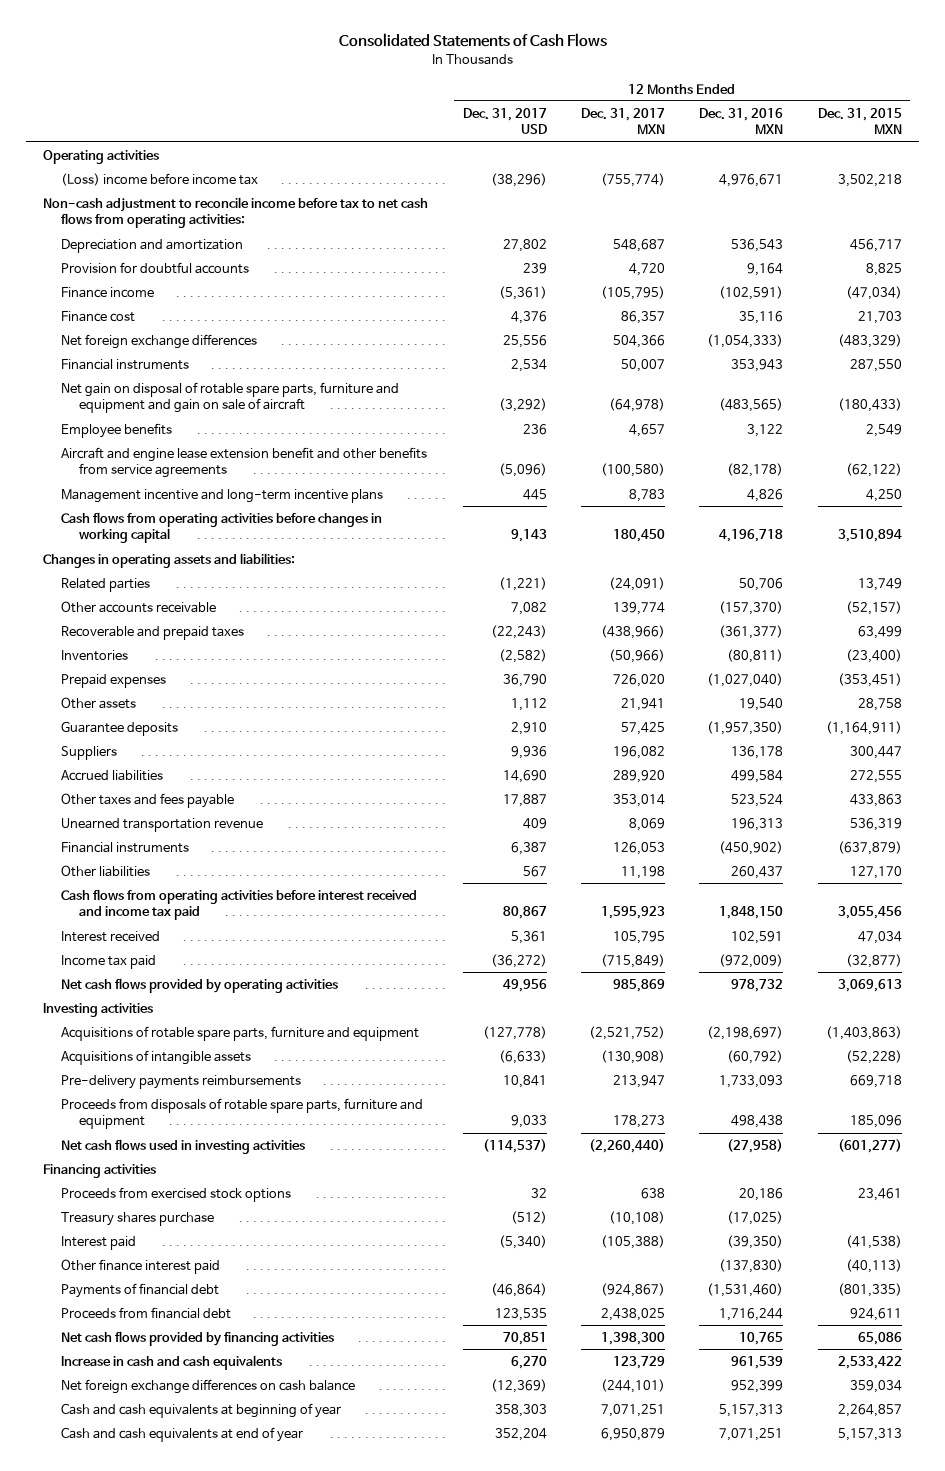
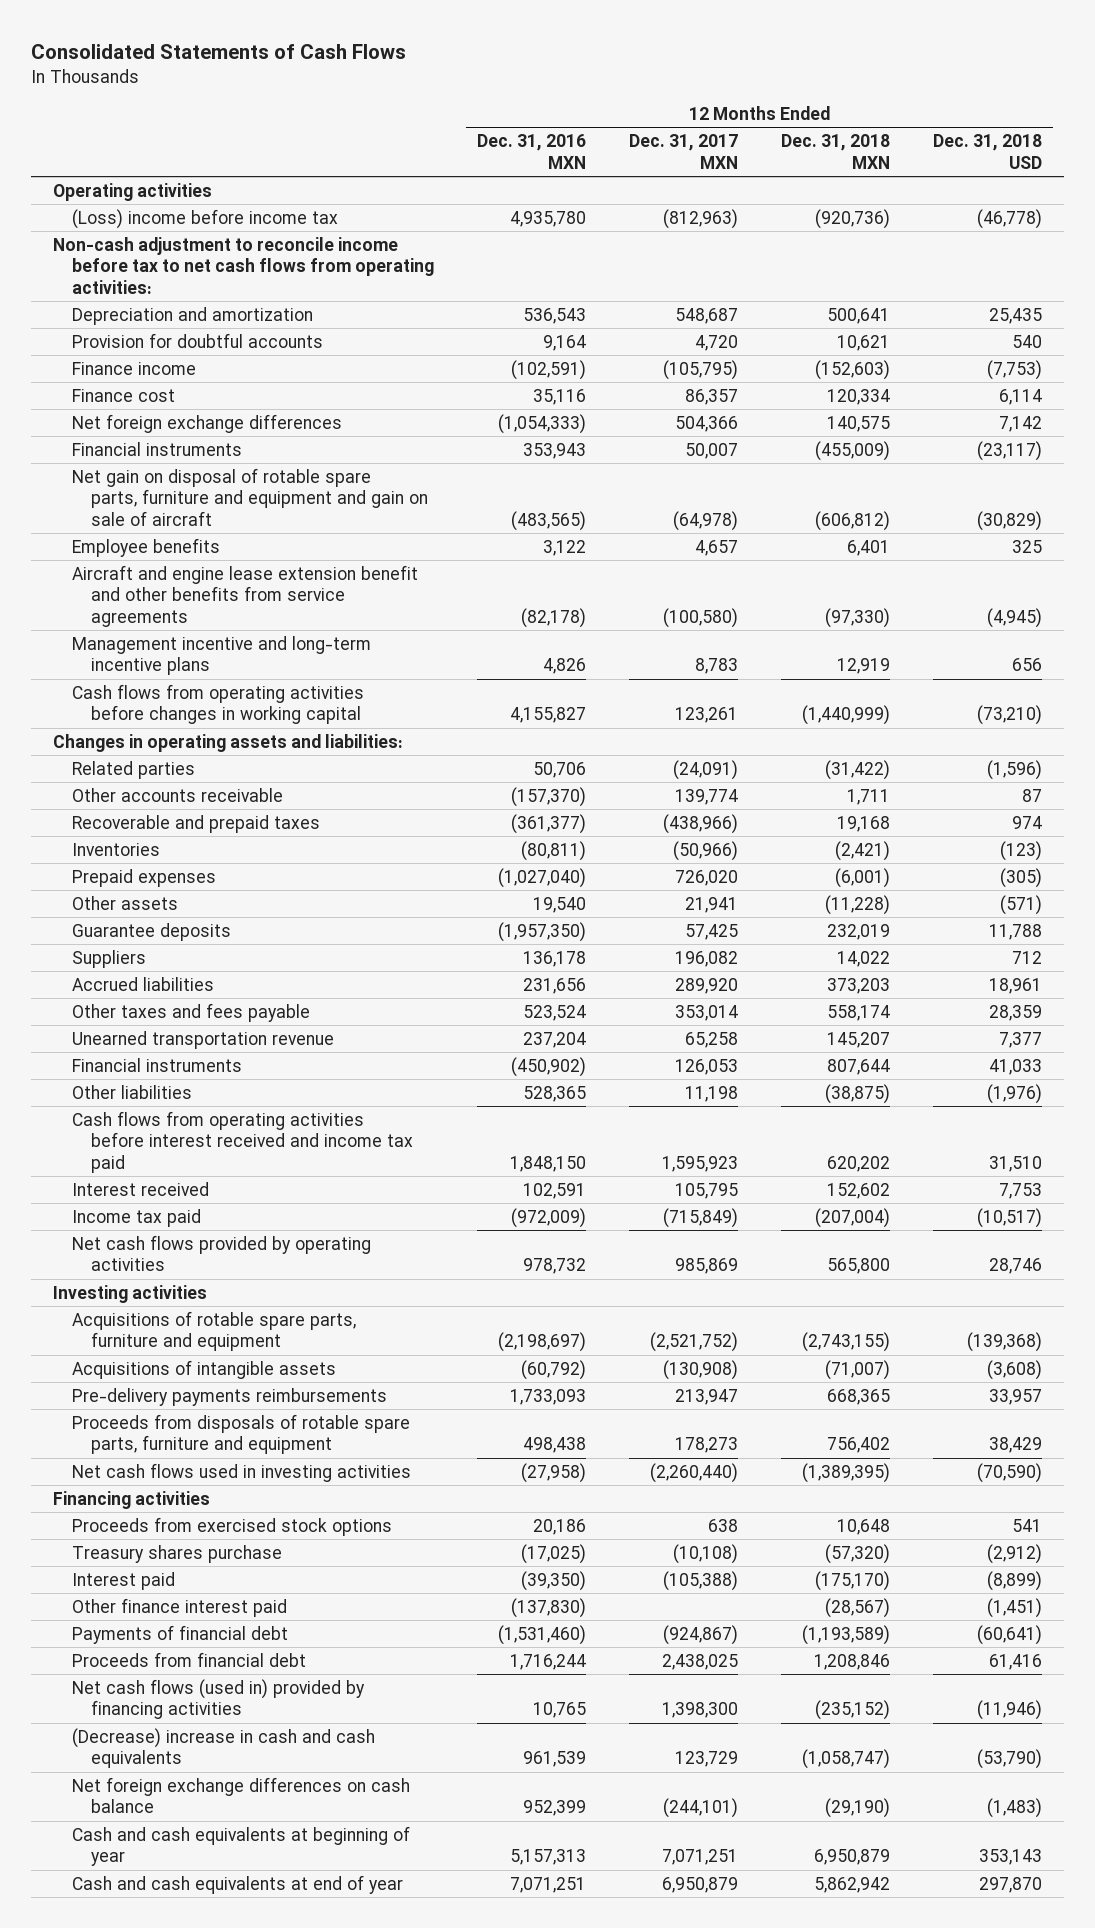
- | 12 Months Ended Dec. 31, 2017 USD | 12 Months Ended Dec. 31, 2017 MXN | 12 Months Ended Dec. 31, 2016 MXN | 12 Months Ended Dec. 31, 2015 MXN
+ | 12 Months Ended Dec. 31, 2016 MXN | 12 Months Ended Dec. 31, 2017 MXN | 12 Months Ended Dec. 31, 2018 MXN | 12 Months Ended Dec. 31, 2018 USD
- (Loss) income before income tax | (38,296) | (755,774) | 4,976,671 | 3,502,218
+ (Loss) income before income tax | 4,935,780 | (812,963) | (920,736) | (46,778)
- Cash flows from operating activities before changes in working capital | 9,143 | 180,450 | 4,196,718 | 3,510,894
+ Cash flows from operating activities before changes in working capital | 4,155,827 | 123,261 | (1,440,999) | (73,210)
- Accrued liabilities | 14,690 | 289,920 | 499,584 | 272,555
+ Accrued liabilities | 231,656 | 289,920 | 373,203 | 18,961
- Unearned transportation revenue | 409 | 8,069 | 196,313 | 536,319
+ Unearned transportation revenue | 237,204 | 65,258 | 145,207 | 7,377
- Other liabilities | 567 | 11,198 | 260,437 | 127,170
+ Other liabilities | 528,365 | 11,198 | (38,875) | (1,976)
- Net cash flows provided by financing activities | 70,851 | 1,398,300 | 10,765 | 65,086
- Increase in cash and cash equivalents | 6,270 | 123,729 | 961,539 | 2,533,422
+ Net cash flows (used in) provided by financing activities | 10,765 | 1,398,300 | (235,152) | (11,946)
+ (Decrease) increase in cash and cash equivalents | 961,539 | 123,729 | (1,058,747) | (53,790)

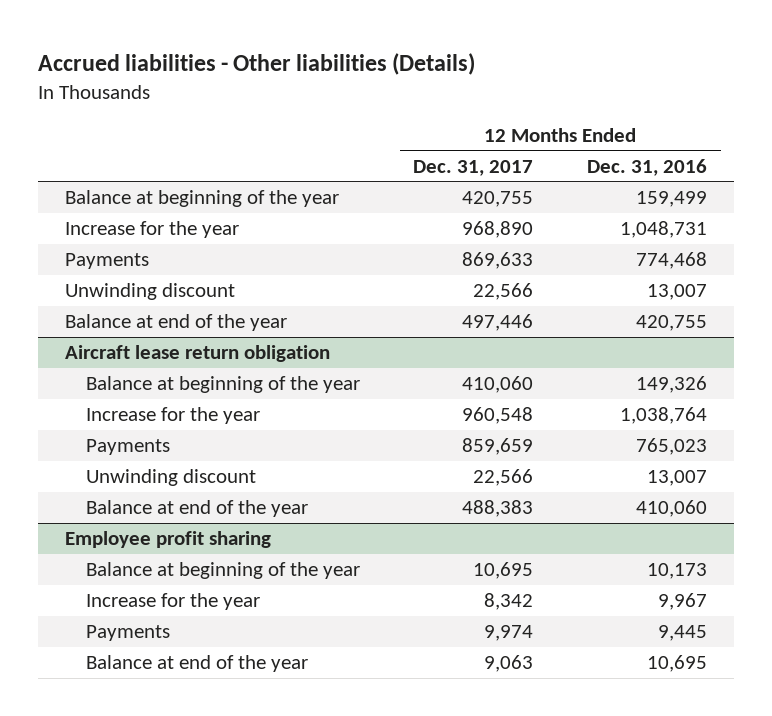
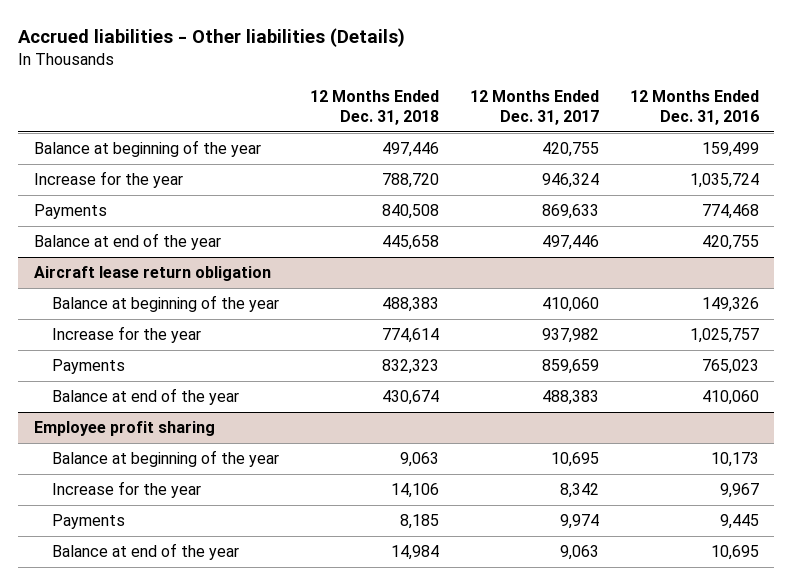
- | 12 Months Ended Dec. 31, 2017 | 12 Months Ended Dec. 31, 2016
+ | 12 Months Ended Dec. 31, 2018 | 12 Months Ended Dec. 31, 2017 | 12 Months Ended Dec. 31, 2016
- Increase for the year | 968,890 | 1,048,731
+ Increase for the year | 788,720 | 946,324 | 1,035,724
- Unwinding discount | 22,566 | 13,007
@ Aircraft lease return obligation
- Increase for the year | 960,548 | 1,038,764
+ Increase for the year | 774,614 | 937,982 | 1,025,757
- Unwinding discount | 22,566 | 13,007

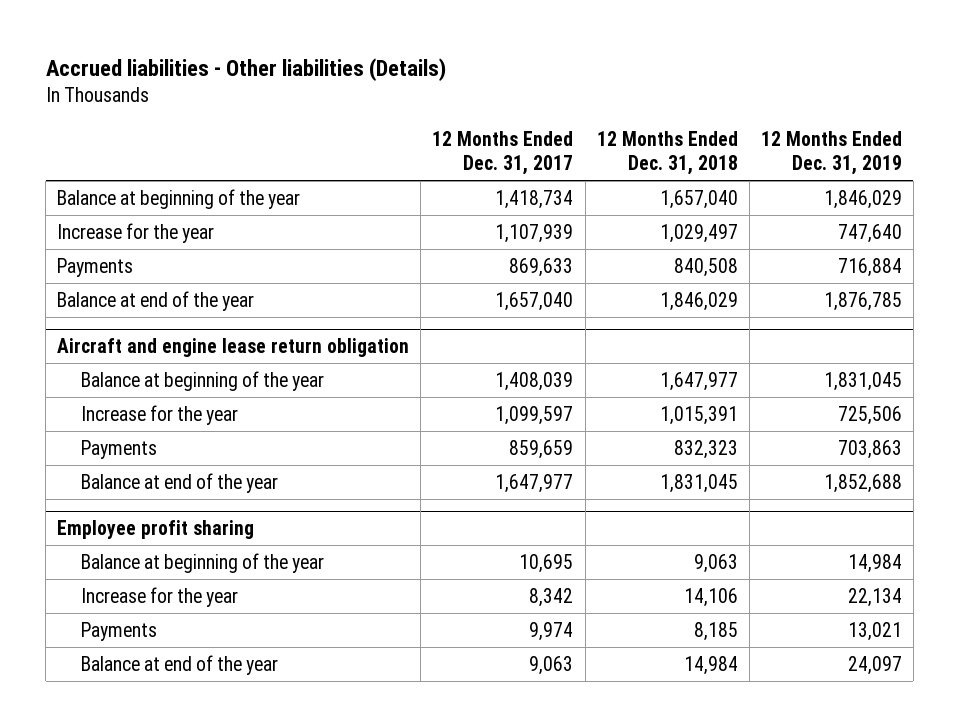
- | 12 Months Ended Dec. 31, 2018 | 12 Months Ended Dec. 31, 2017 | 12 Months Ended Dec. 31, 2016
+ | 12 Months Ended Dec. 31, 2017 | 12 Months Ended Dec. 31, 2018 | 12 Months Ended Dec. 31, 2019
- Balance at beginning of the year | 497,446 | 420,755 | 159,499
- Increase for the year | 788,720 | 946,324 | 1,035,724
+ Balance at beginning of the year | 1,418,734 | 1,657,040 | 1,846,029
+ Increase for the year | 1,107,939 | 1,029,497 | 747,640
- Balance at end of the year | 445,658 | 497,446 | 420,755
- Aircraft lease return obligation
- Balance at beginning of the year | 488,383 | 410,060 | 149,326
- Increase for the year | 774,614 | 937,982 | 1,025,757
+ Balance at end of the year | 1,657,040 | 1,846,029 | 1,876,785
+ Aircraft and engine lease return obligation
+ Balance at beginning of the year | 1,408,039 | 1,647,977 | 1,831,045
+ Increase for the year | 1,099,597 | 1,015,391 | 725,506
- Balance at end of the year | 430,674 | 488,383 | 410,060
+ Balance at end of the year | 1,647,977 | 1,831,045 | 1,852,688

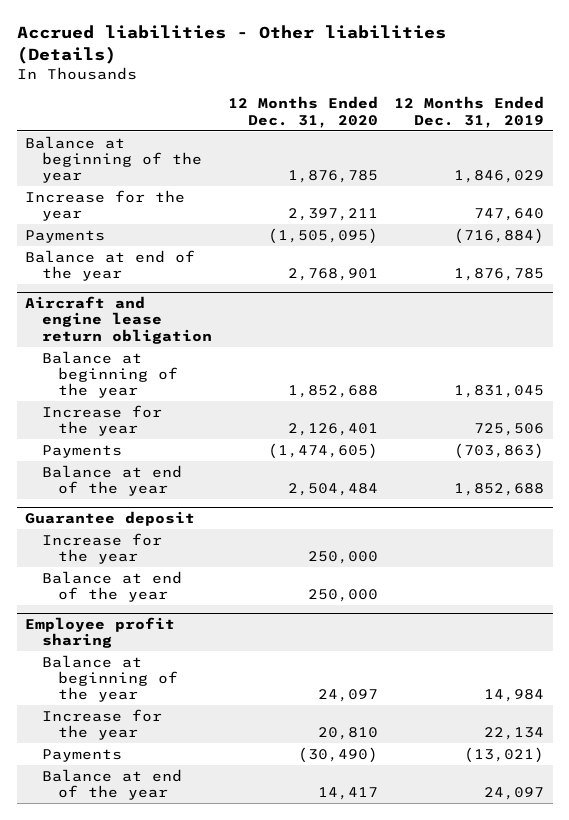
- | 12 Months Ended Dec. 31, 2017 | 12 Months Ended Dec. 31, 2018 | 12 Months Ended Dec. 31, 2019
+ | 12 Months Ended Dec. 31, 2020 | 12 Months Ended Dec. 31, 2019
- Payments | 869,633 | 840,508 | 716,884
+ Payments | (1,505,095) | (716,884)
@ Aircraft and engine lease return obligation
- Payments | 859,659 | 832,323 | 703,863
+ Payments | (1,474,605) | (703,863)
+ Guarantee deposit
+ Increase for the year | 250,000 |
+ Balance at end of the year | 250,000 |
@ Employee profit sharing
- Payments | 9,974 | 8,185 | 13,021
+ Payments | (30,490) | (13,021)

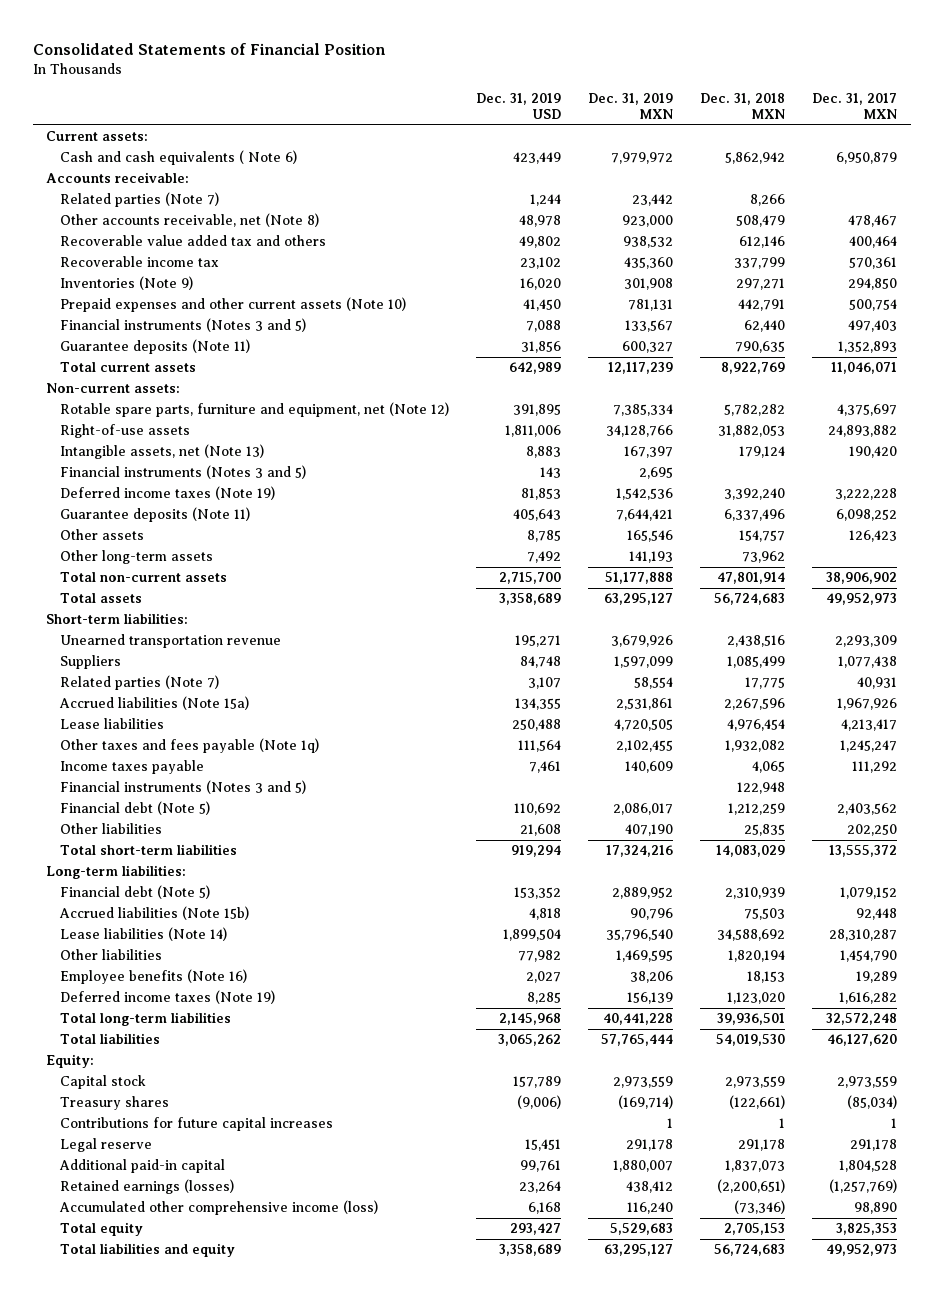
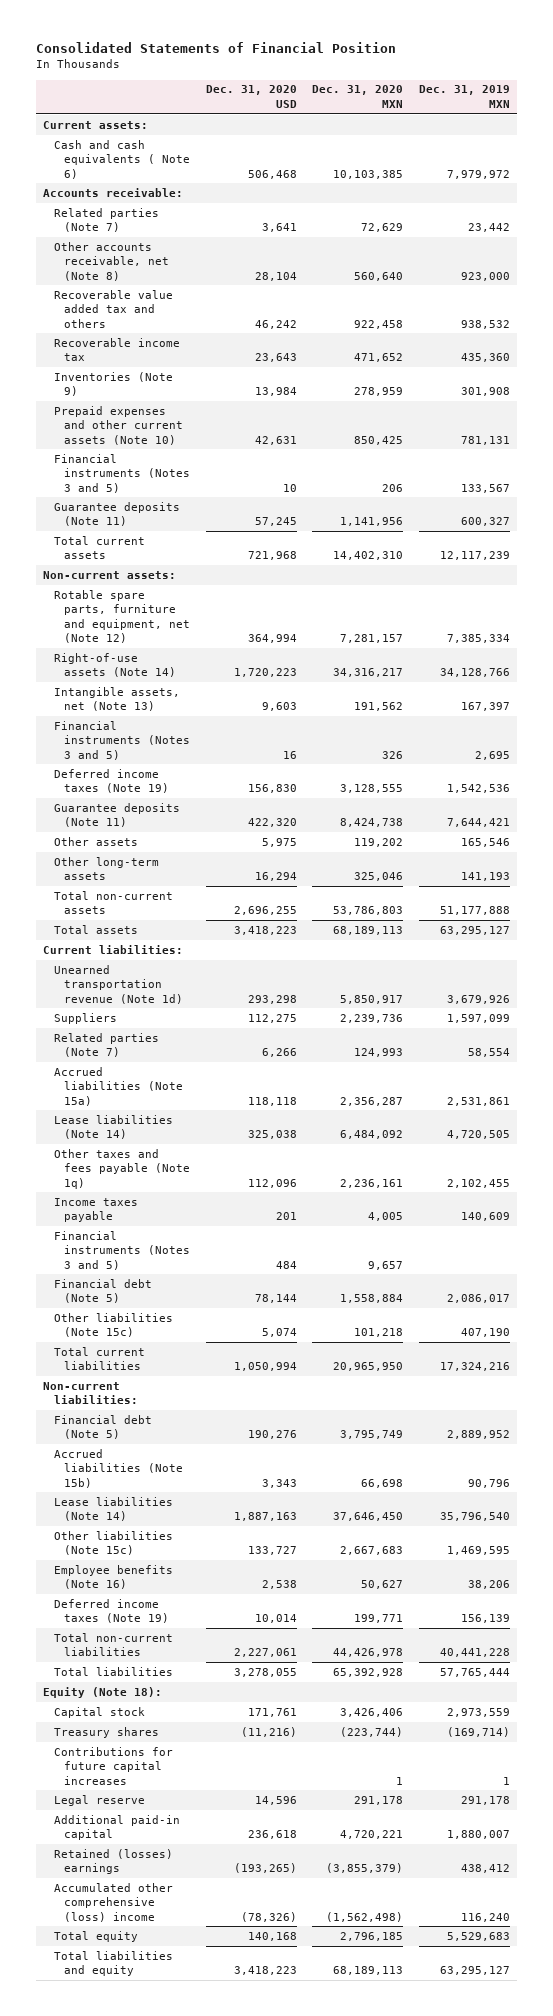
- | Dec. 31, 2019 USD | Dec. 31, 2019 MXN | Dec. 31, 2018 MXN | Dec. 31, 2017 MXN
+ | Dec. 31, 2020 USD | Dec. 31, 2020 MXN | Dec. 31, 2019 MXN
- Right-of-use assets | 1,811,006 | 34,128,766 | 31,882,053 | 24,893,882
+ Right-of-use assets (Note 14) | 1,720,223 | 34,316,217 | 34,128,766
- Short-term liabilities:
- Unearned transportation revenue | 195,271 | 3,679,926 | 2,438,516 | 2,293,309
+ Current liabilities:
+ Unearned transportation revenue (Note 1d) | 293,298 | 5,850,917 | 3,679,926
- Lease liabilities | 250,488 | 4,720,505 | 4,976,454 | 4,213,417
+ Lease liabilities (Note 14) | 325,038 | 6,484,092 | 4,720,505
- Other liabilities | 21,608 | 407,190 | 25,835 | 202,250
- Total short-term liabilities | 919,294 | 17,324,216 | 14,083,029 | 13,555,372
- Long-term liabilities:
+ Other liabilities (Note 15c) | 5,074 | 101,218 | 407,190
+ Total current liabilities | 1,050,994 | 20,965,950 | 17,324,216
+ Non-current liabilities:
- Other liabilities | 77,982 | 1,469,595 | 1,820,194 | 1,454,790
+ Other liabilities (Note 15c) | 133,727 | 2,667,683 | 1,469,595
- Total long-term liabilities | 2,145,968 | 40,441,228 | 39,936,501 | 32,572,248
+ Total non-current liabilities | 2,227,061 | 44,426,978 | 40,441,228
- Equity:
+ Equity (Note 18):
- Retained earnings (losses) | 23,264 | 438,412 | (2,200,651) | (1,257,769)
- Accumulated other comprehensive income (loss) | 6,168 | 116,240 | (73,346) | 98,890
+ Retained (losses) earnings | (193,265) | (3,855,379) | 438,412
+ Accumulated other comprehensive (loss) income | (78,326) | (1,562,498) | 116,240

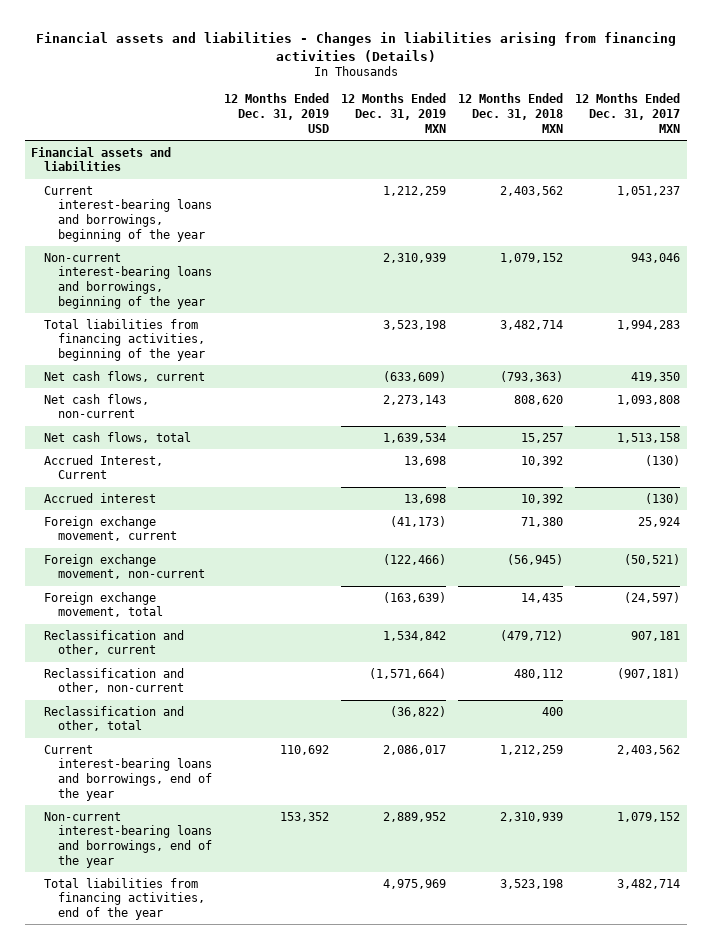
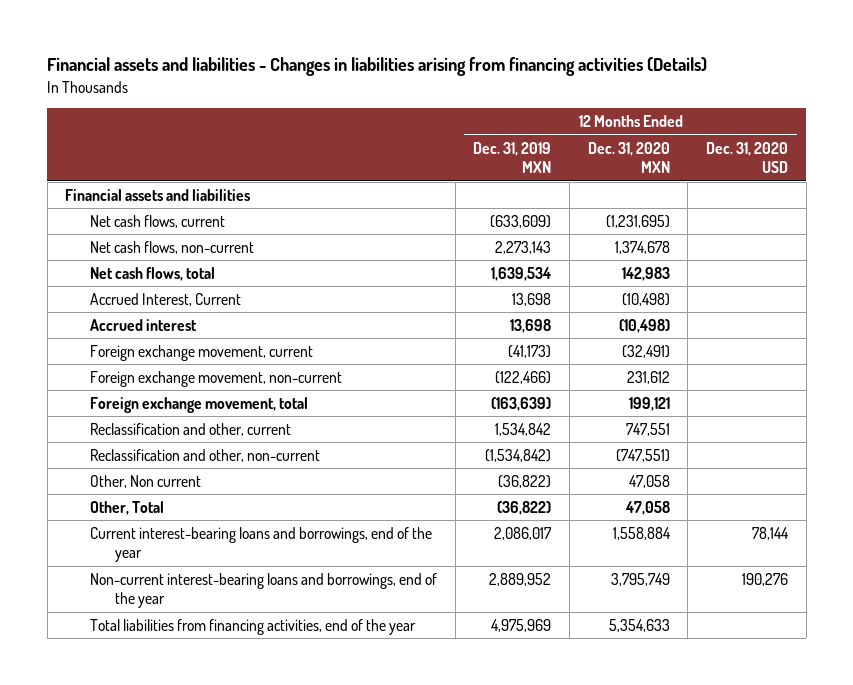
- | 12 Months Ended Dec. 31, 2019 USD | 12 Months Ended Dec. 31, 2019 MXN | 12 Months Ended Dec. 31, 2018 MXN | 12 Months Ended Dec. 31, 2017 MXN
+ | 12 Months Ended Dec. 31, 2019 MXN | 12 Months Ended Dec. 31, 2020 MXN | 12 Months Ended Dec. 31, 2020 USD
- Current interest-bearing loans and borrowings, beginning of the year | | 1,212,259 | 2,403,562 | 1,051,237
- Non-current interest-bearing loans and borrowings, beginning of the year | | 2,310,939 | 1,079,152 | 943,046
- Total liabilities from financing activities, beginning of the year | | 3,523,198 | 3,482,714 | 1,994,283
- Reclassification and other, non-current | | (1,571,664) | 480,112 | (907,181)
- Reclassification and other, total | | (36,822) | 400 |
+ Reclassification and other, non-current | (1,534,842) | (747,551) |
+ Other, Non current | (36,822) | 47,058 |
+ Other, Total | (36,822) | 47,058 |

